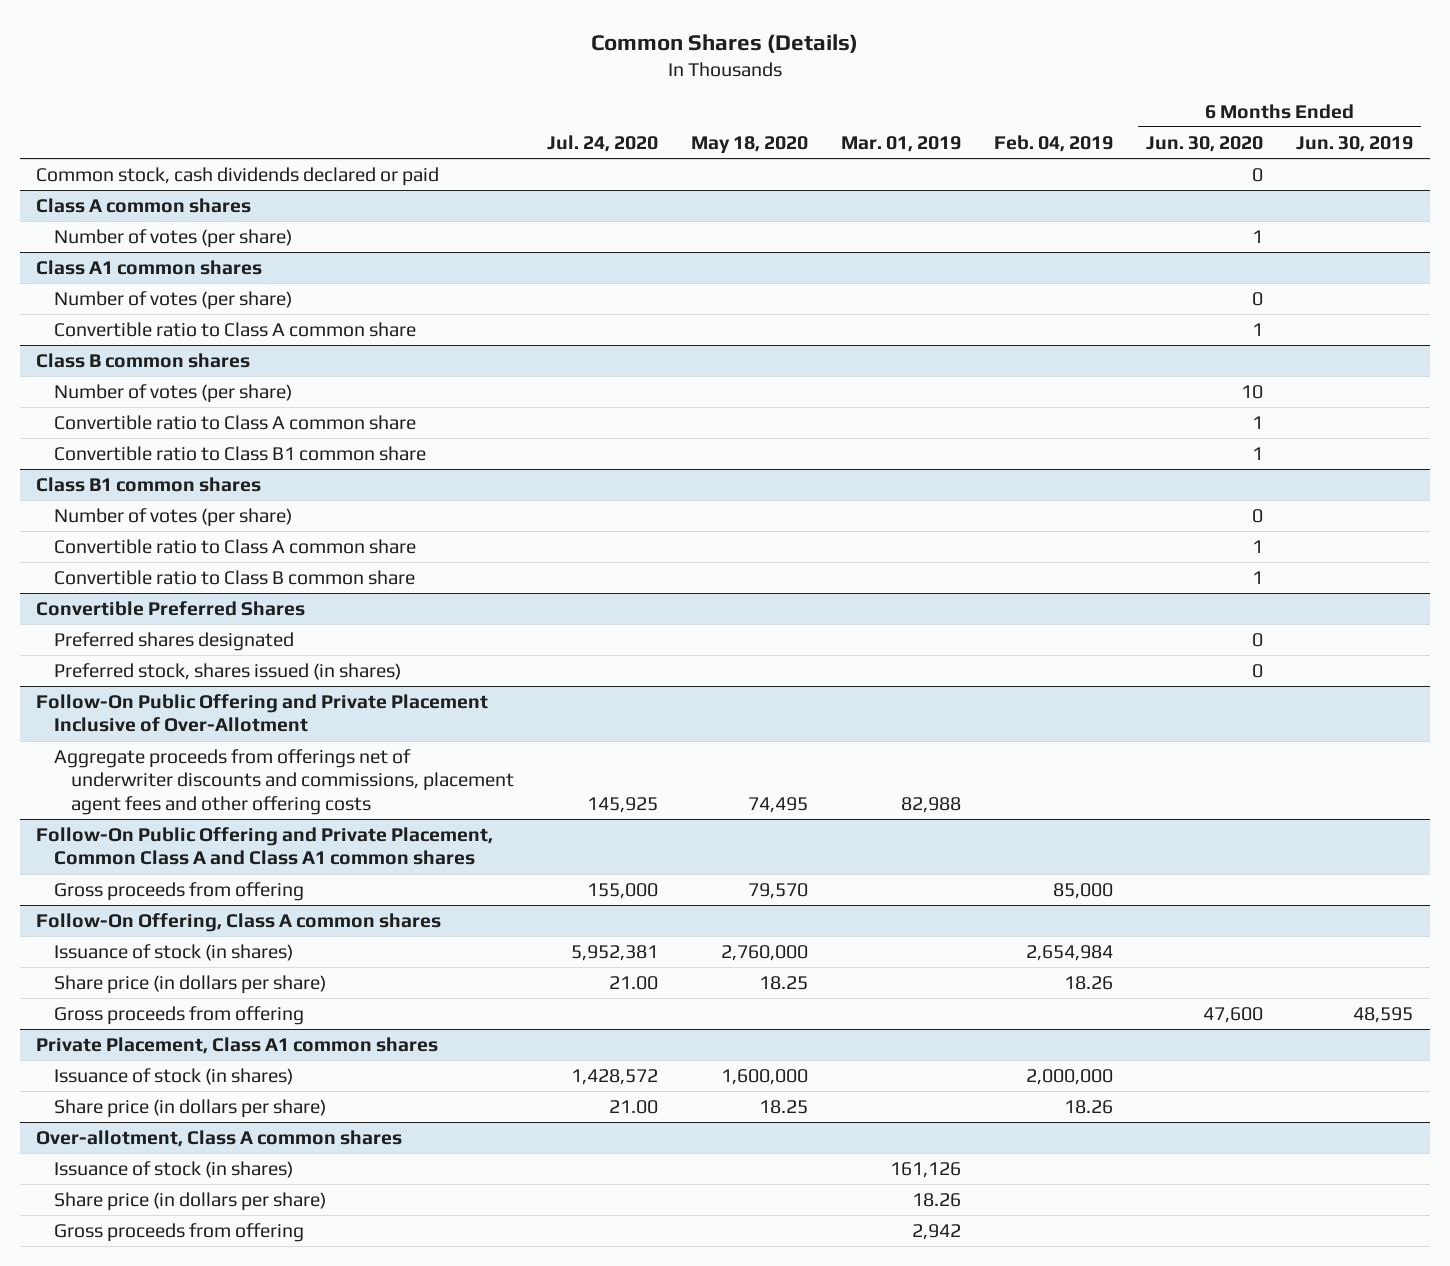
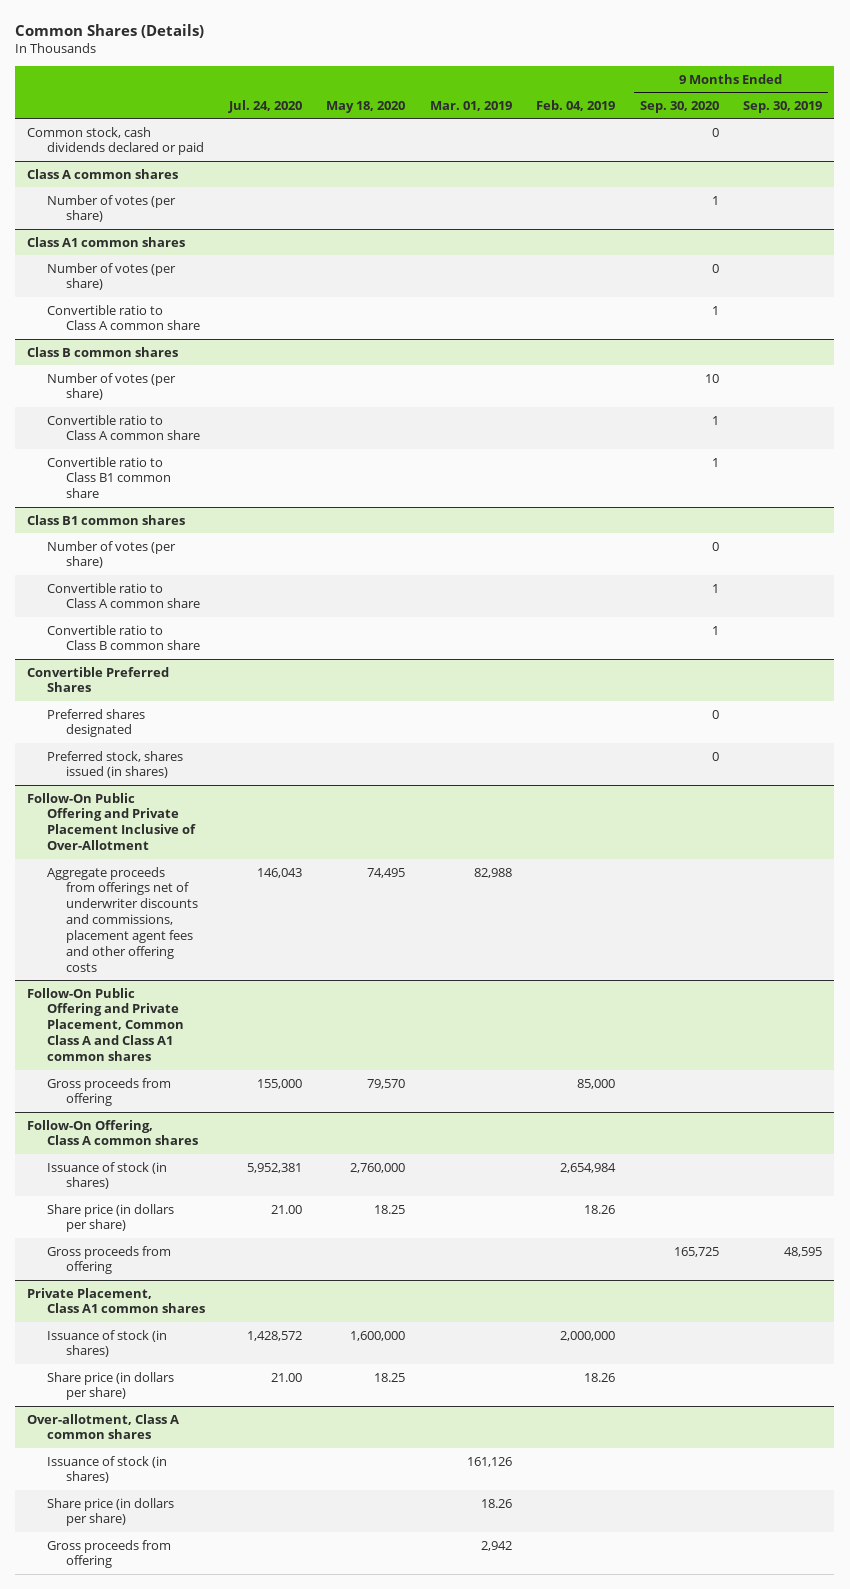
- | Jul. 24, 2020 | May 18, 2020 | Mar. 01, 2019 | Feb. 04, 2019 | 6 Months Ended Jun. 30, 2020 | 6 Months Ended Jun. 30, 2019
+ | Jul. 24, 2020 | May 18, 2020 | Mar. 01, 2019 | Feb. 04, 2019 | 9 Months Ended Sep. 30, 2020 | 9 Months Ended Sep. 30, 2019
@ Follow-On Public Offering and Private Placement Inclusive of Over-Allotment
- Aggregate proceeds from offerings net of underwriter discounts and commissions, placement agent fees and other offering costs | 145,925 | 74,495 | 82,988 | | |
+ Aggregate proceeds from offerings net of underwriter discounts and commissions, placement agent fees and other offering costs | 146,043 | 74,495 | 82,988 | | |

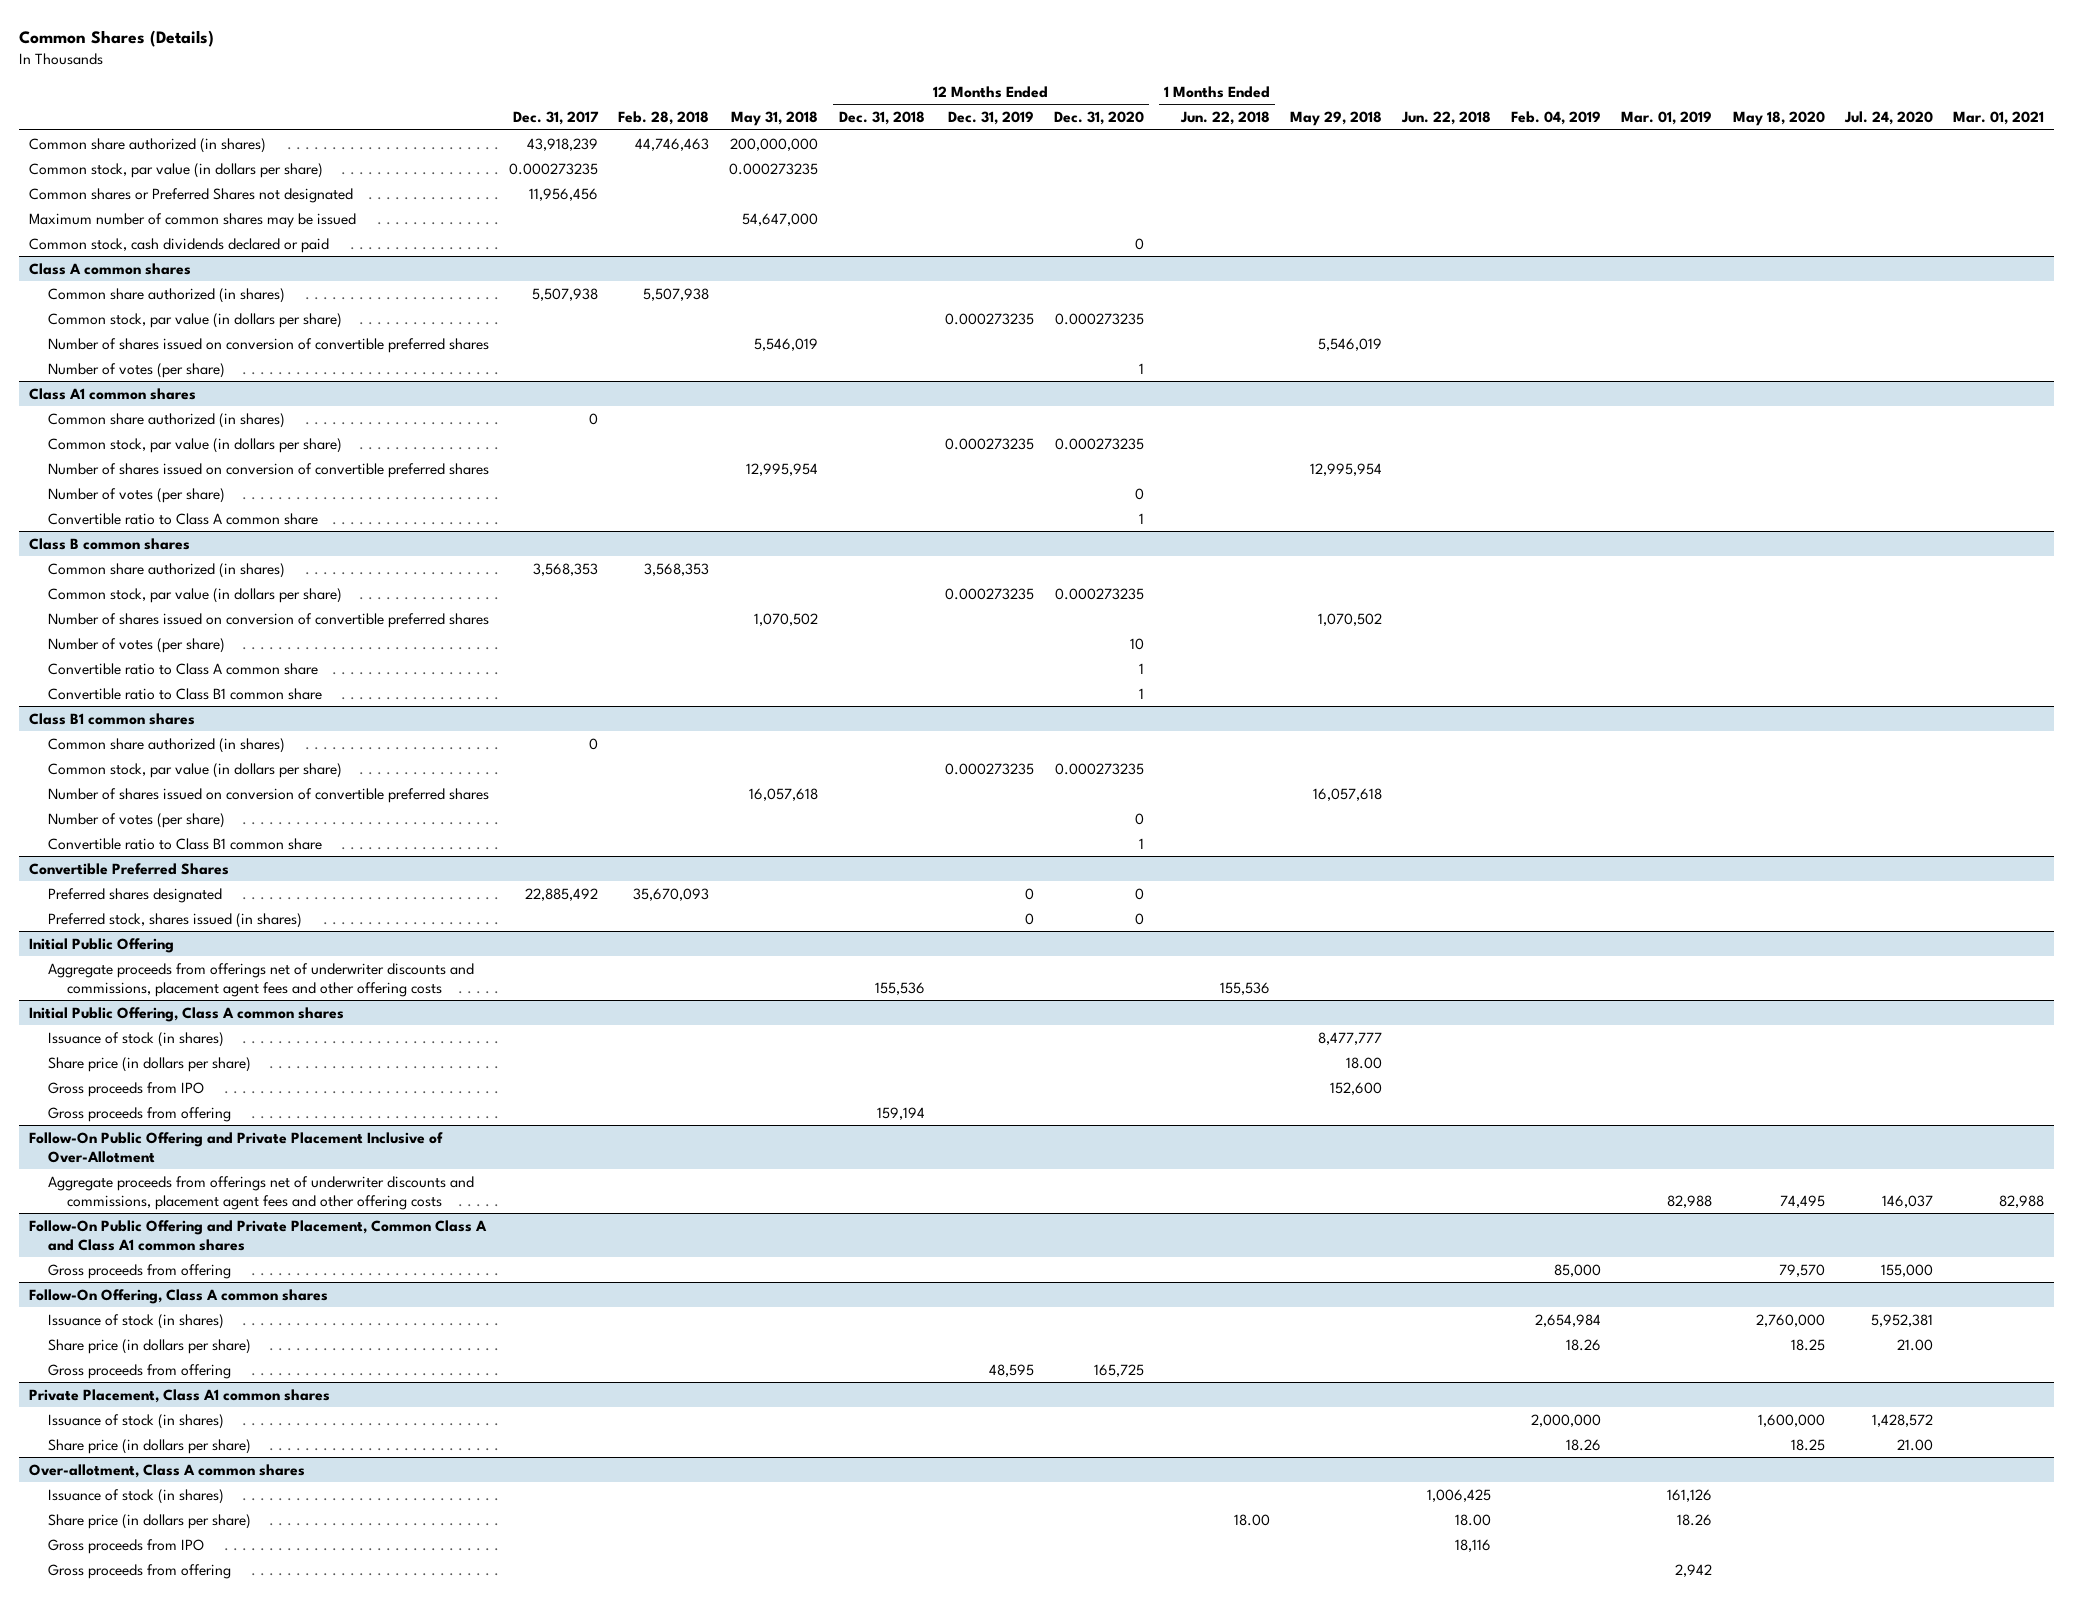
- | Jul. 24, 2020 | May 18, 2020 | Mar. 01, 2019 | Feb. 04, 2019 | 9 Months Ended Sep. 30, 2020 | 9 Months Ended Sep. 30, 2019
+ | Dec. 31, 2017 | Feb. 28, 2018 | May 31, 2018 | 12 Months Ended Dec. 31, 2018 | 12 Months Ended Dec. 31, 2019 | 12 Months Ended Dec. 31, 2020 | 1 Months Ended Jun. 22, 2018 | May 29, 2018 | Jun. 22, 2018 | Feb. 04, 2019 | Mar. 01, 2019 | May 18, 2020 | Jul. 24, 2020 | Mar. 01, 2021
+ Common share authorized (in shares) | 43,918,239 | 44,746,463 | 200,000,000 | | | | | | | | | | |
+ Common stock, par value (in dollars per share) | 0.000273235 | | 0.000273235 | | | | | | | | | | |
+ Common shares or Preferred Shares not designated | 11,956,456 | | | | | | | | | | | | |
+ Maximum number of common shares may be issued | | | 54,647,000 | | | | | | | | | | |
@ Class A common shares
+ Common share authorized (in shares) | 5,507,938 | 5,507,938 | | | | | | | | | | | |
+ Common stock, par value (in dollars per share) | | | | | 0.000273235 | 0.000273235 | | | | | | | |
+ Number of shares issued on conversion of convertible preferred shares | | | 5,546,019 | | | | | 5,546,019 | | | | | |
@ Class A1 common shares
+ Common share authorized (in shares) | 0 | | | | | | | | | | | | |
+ Common stock, par value (in dollars per share) | | | | | 0.000273235 | 0.000273235 | | | | | | | |
+ Number of shares issued on conversion of convertible preferred shares | | | 12,995,954 | | | | | 12,995,954 | | | | | |
@ Class B common shares
+ Common share authorized (in shares) | 3,568,353 | 3,568,353 | | | | | | | | | | | |
+ Common stock, par value (in dollars per share) | | | | | 0.000273235 | 0.000273235 | | | | | | | |
+ Number of shares issued on conversion of convertible preferred shares | | | 1,070,502 | | | | | 1,070,502 | | | | | |
@ Class B1 common shares
+ Common share authorized (in shares) | 0 | | | | | | | | | | | | |
+ Common stock, par value (in dollars per share) | | | | | 0.000273235 | 0.000273235 | | | | | | | |
+ Number of shares issued on conversion of convertible preferred shares | | | 16,057,618 | | | | | 16,057,618 | | | | | |
- Convertible ratio to Class A common share | | | | | 1 |
- Convertible ratio to Class B common share | | | | | 1 |
+ Convertible ratio to Class B1 common share | | | | | | 1 | | | | | | | |
+ Initial Public Offering
+ Aggregate proceeds from offerings net of underwriter discounts and commissions, placement agent fees and other offering costs | | | | 155,536 | | | 155,536 | | | | | | |
+ Initial Public Offering, Class A common shares
+ Issuance of stock (in shares) | | | | | | | | 8,477,777 | | | | | |
+ Share price (in dollars per share) | | | | | | | | 18.00 | | | | | |
+ Gross proceeds from IPO | | | | | | | | 152,600 | | | | | |
+ Gross proceeds from offering | | | | 159,194 | | | | | | | | | |
@ Follow-On Public Offering and Private Placement Inclusive of Over-Allotment
- Aggregate proceeds from offerings net of underwriter discounts and commissions, placement agent fees and other offering costs | 146,043 | 74,495 | 82,988 | | |
+ Aggregate proceeds from offerings net of underwriter discounts and commissions, placement agent fees and other offering costs | | | | | | | | | | | 82,988 | 74,495 | 146,037 | 82,988
@ Over-allotment, Class A common shares
+ Gross proceeds from IPO | | | | | | | | | 18,116 | | | | |

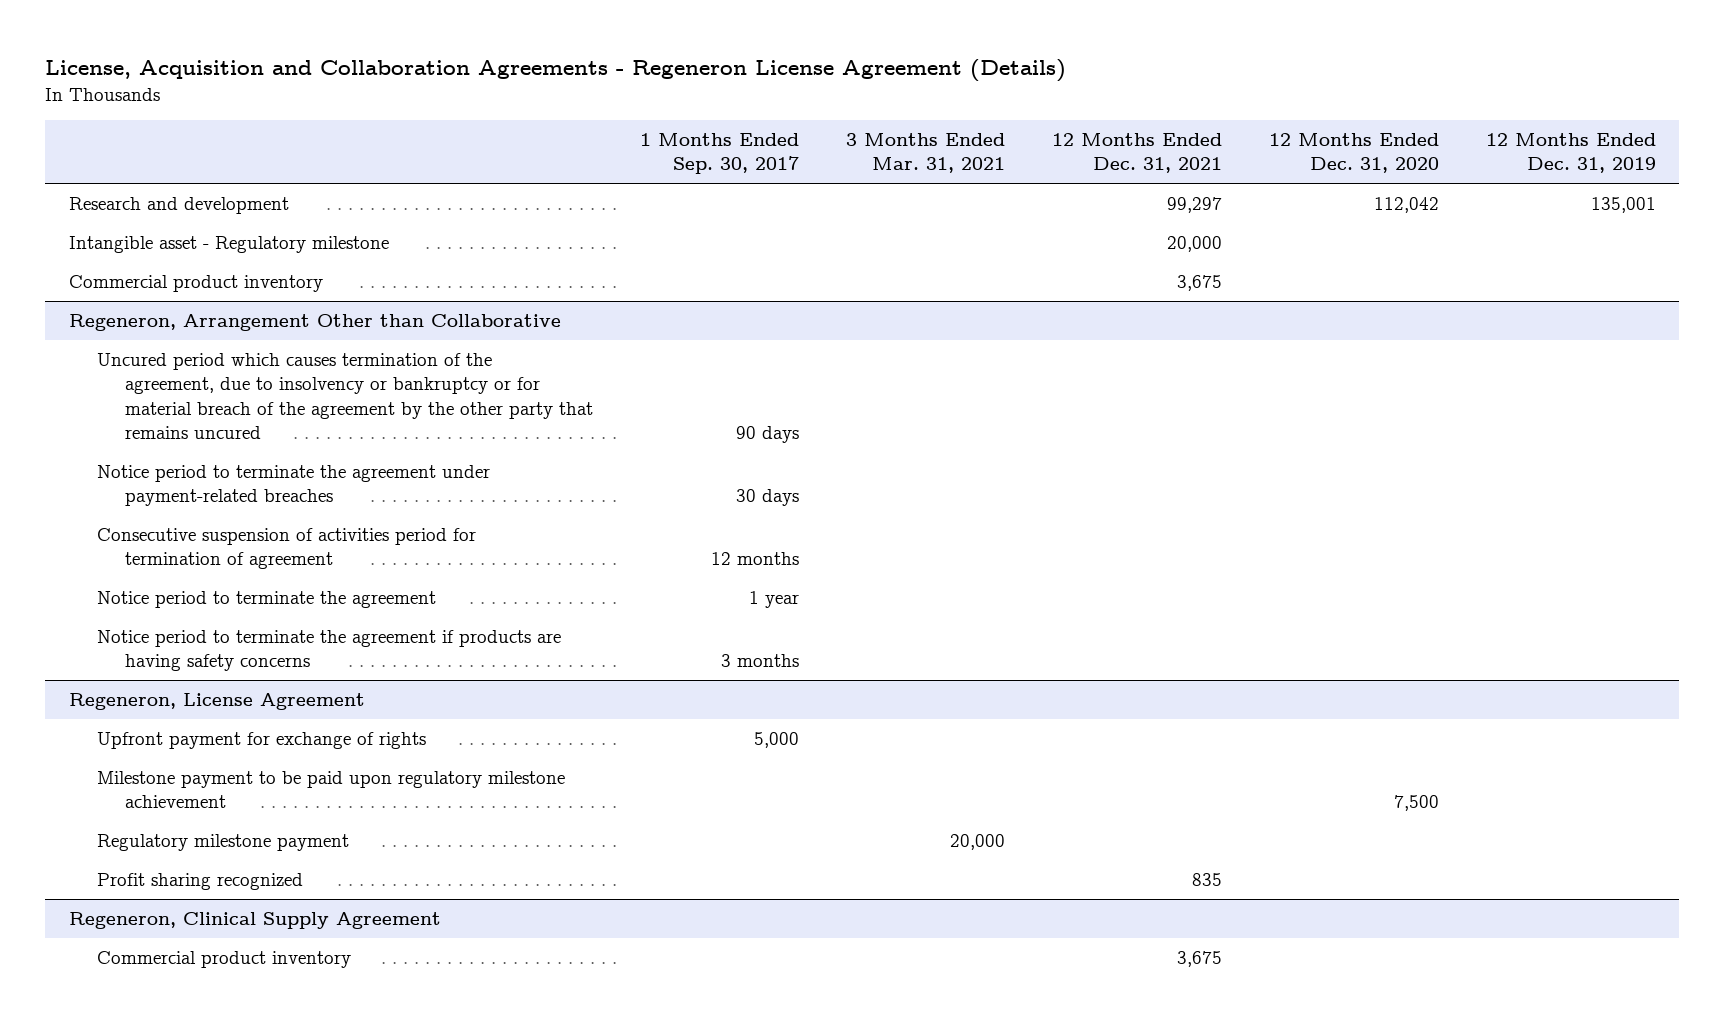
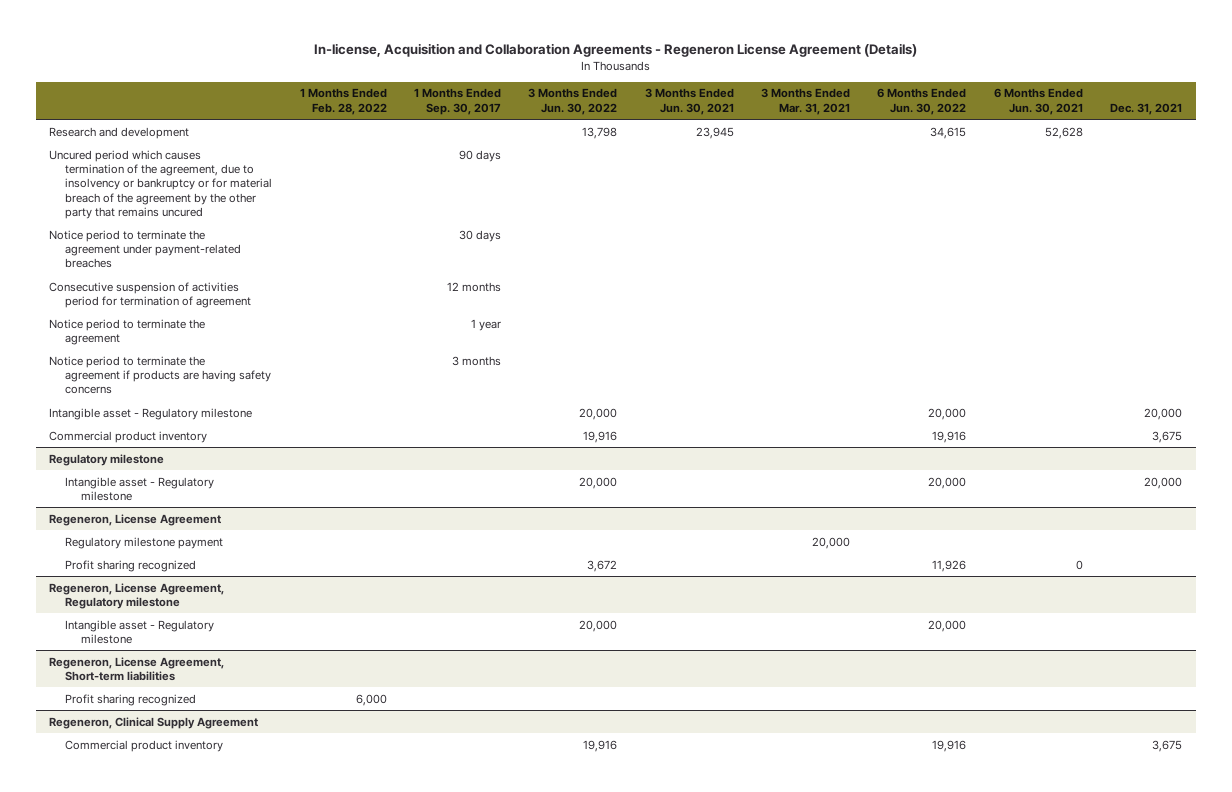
- License, Acquisition and Collaboration Agreements - Regeneron License Agreement (Details)
+ In-license, Acquisition and Collaboration Agreements - Regeneron License Agreement (Details)
- | 1 Months Ended Sep. 30, 2017 | 3 Months Ended Mar. 31, 2021 | 12 Months Ended Dec. 31, 2021 | 12 Months Ended Dec. 31, 2020 | 12 Months Ended Dec. 31, 2019
+ | 1 Months Ended Feb. 28, 2022 | 1 Months Ended Sep. 30, 2017 | 3 Months Ended Jun. 30, 2022 | 3 Months Ended Jun. 30, 2021 | 3 Months Ended Mar. 31, 2021 | 6 Months Ended Jun. 30, 2022 | 6 Months Ended Jun. 30, 2021 | Dec. 31, 2021
+ Uncured period which causes termination of the agreement, due to insolvency or bankruptcy or for material breach of the agreement by the other party that remains uncured | | 90 days | | | | | |
+ Notice period to terminate the agreement under payment-related breaches | | 30 days | | | | | |
+ Consecutive suspension of activities period for termination of agreement | | 12 months | | | | | |
+ Notice period to terminate the agreement | | 1 year | | | | | |
+ Notice period to terminate the agreement if products are having safety concerns | | 3 months | | | | | |
- Regeneron, Arrangement Other than Collaborative
- Uncured period which causes termination of the agreement, due to insolvency or bankruptcy or for material breach of the agreement by the other party that remains uncured | 90 days | | | |
- Notice period to terminate the agreement under payment-related breaches | 30 days | | | |
- Consecutive suspension of activities period for termination of agreement | 12 months | | | |
- Notice period to terminate the agreement | 1 year | | | |
- Notice period to terminate the agreement if products are having safety concerns | 3 months | | | |
+ Regulatory milestone
+ Intangible asset - Regulatory milestone | | | 20,000 | | | 20,000 | | 20,000
@ Regeneron, License Agreement
- Upfront payment for exchange of rights | 5,000 | | | |
- Milestone payment to be paid upon regulatory milestone achievement | | | | 7,500 |
+ Regeneron, License Agreement, Regulatory milestone
+ Intangible asset - Regulatory milestone | | | 20,000 | | | 20,000 | |
+ Regeneron, License Agreement, Short-term liabilities
+ Profit sharing recognized | 6,000 | | | | | | |

